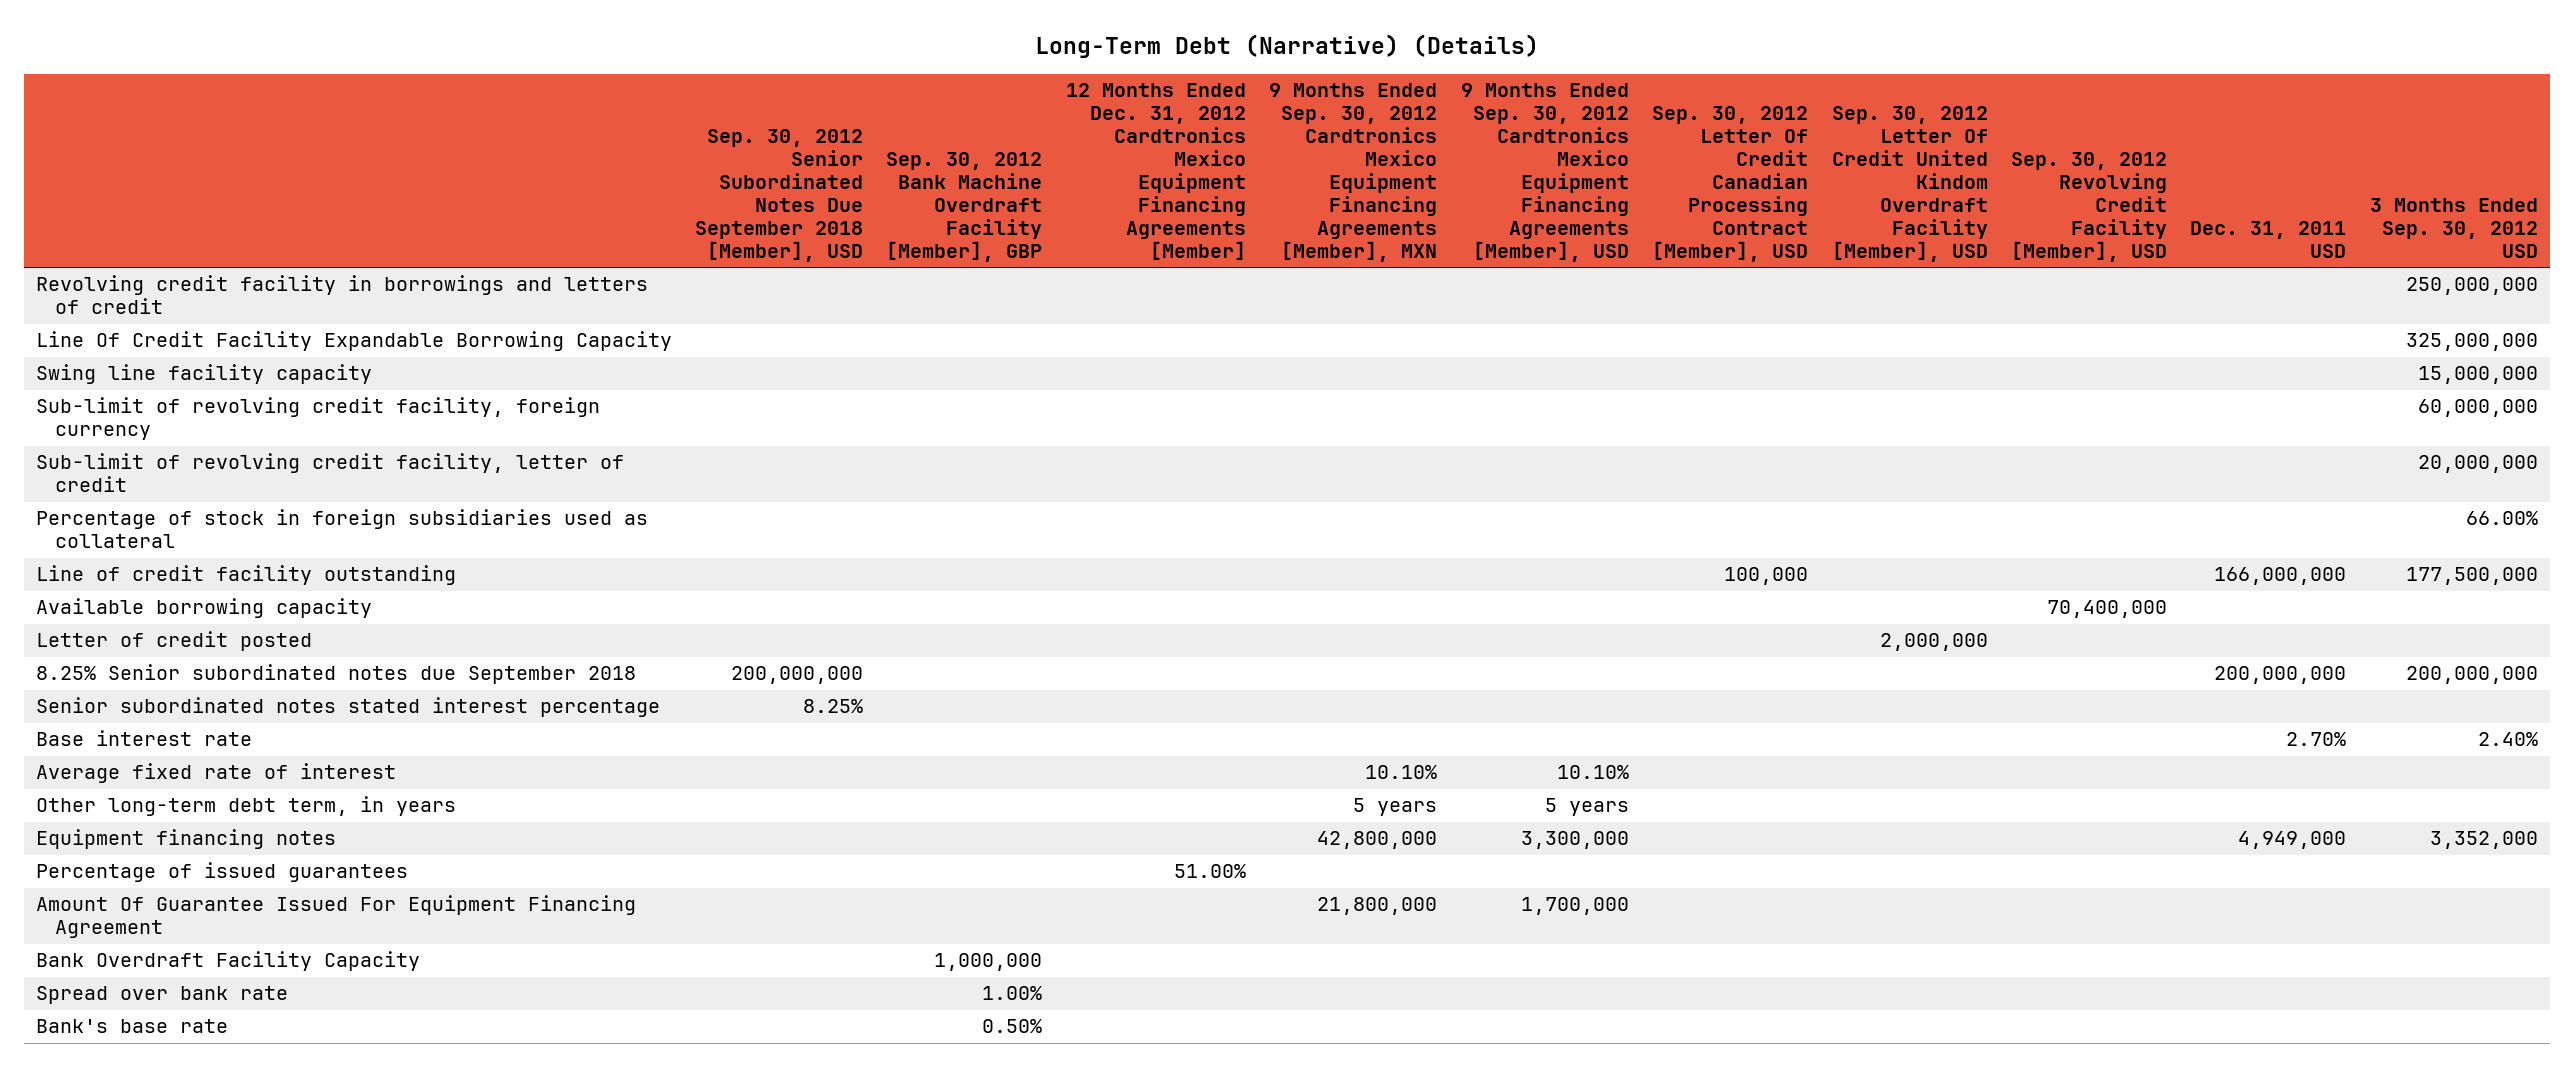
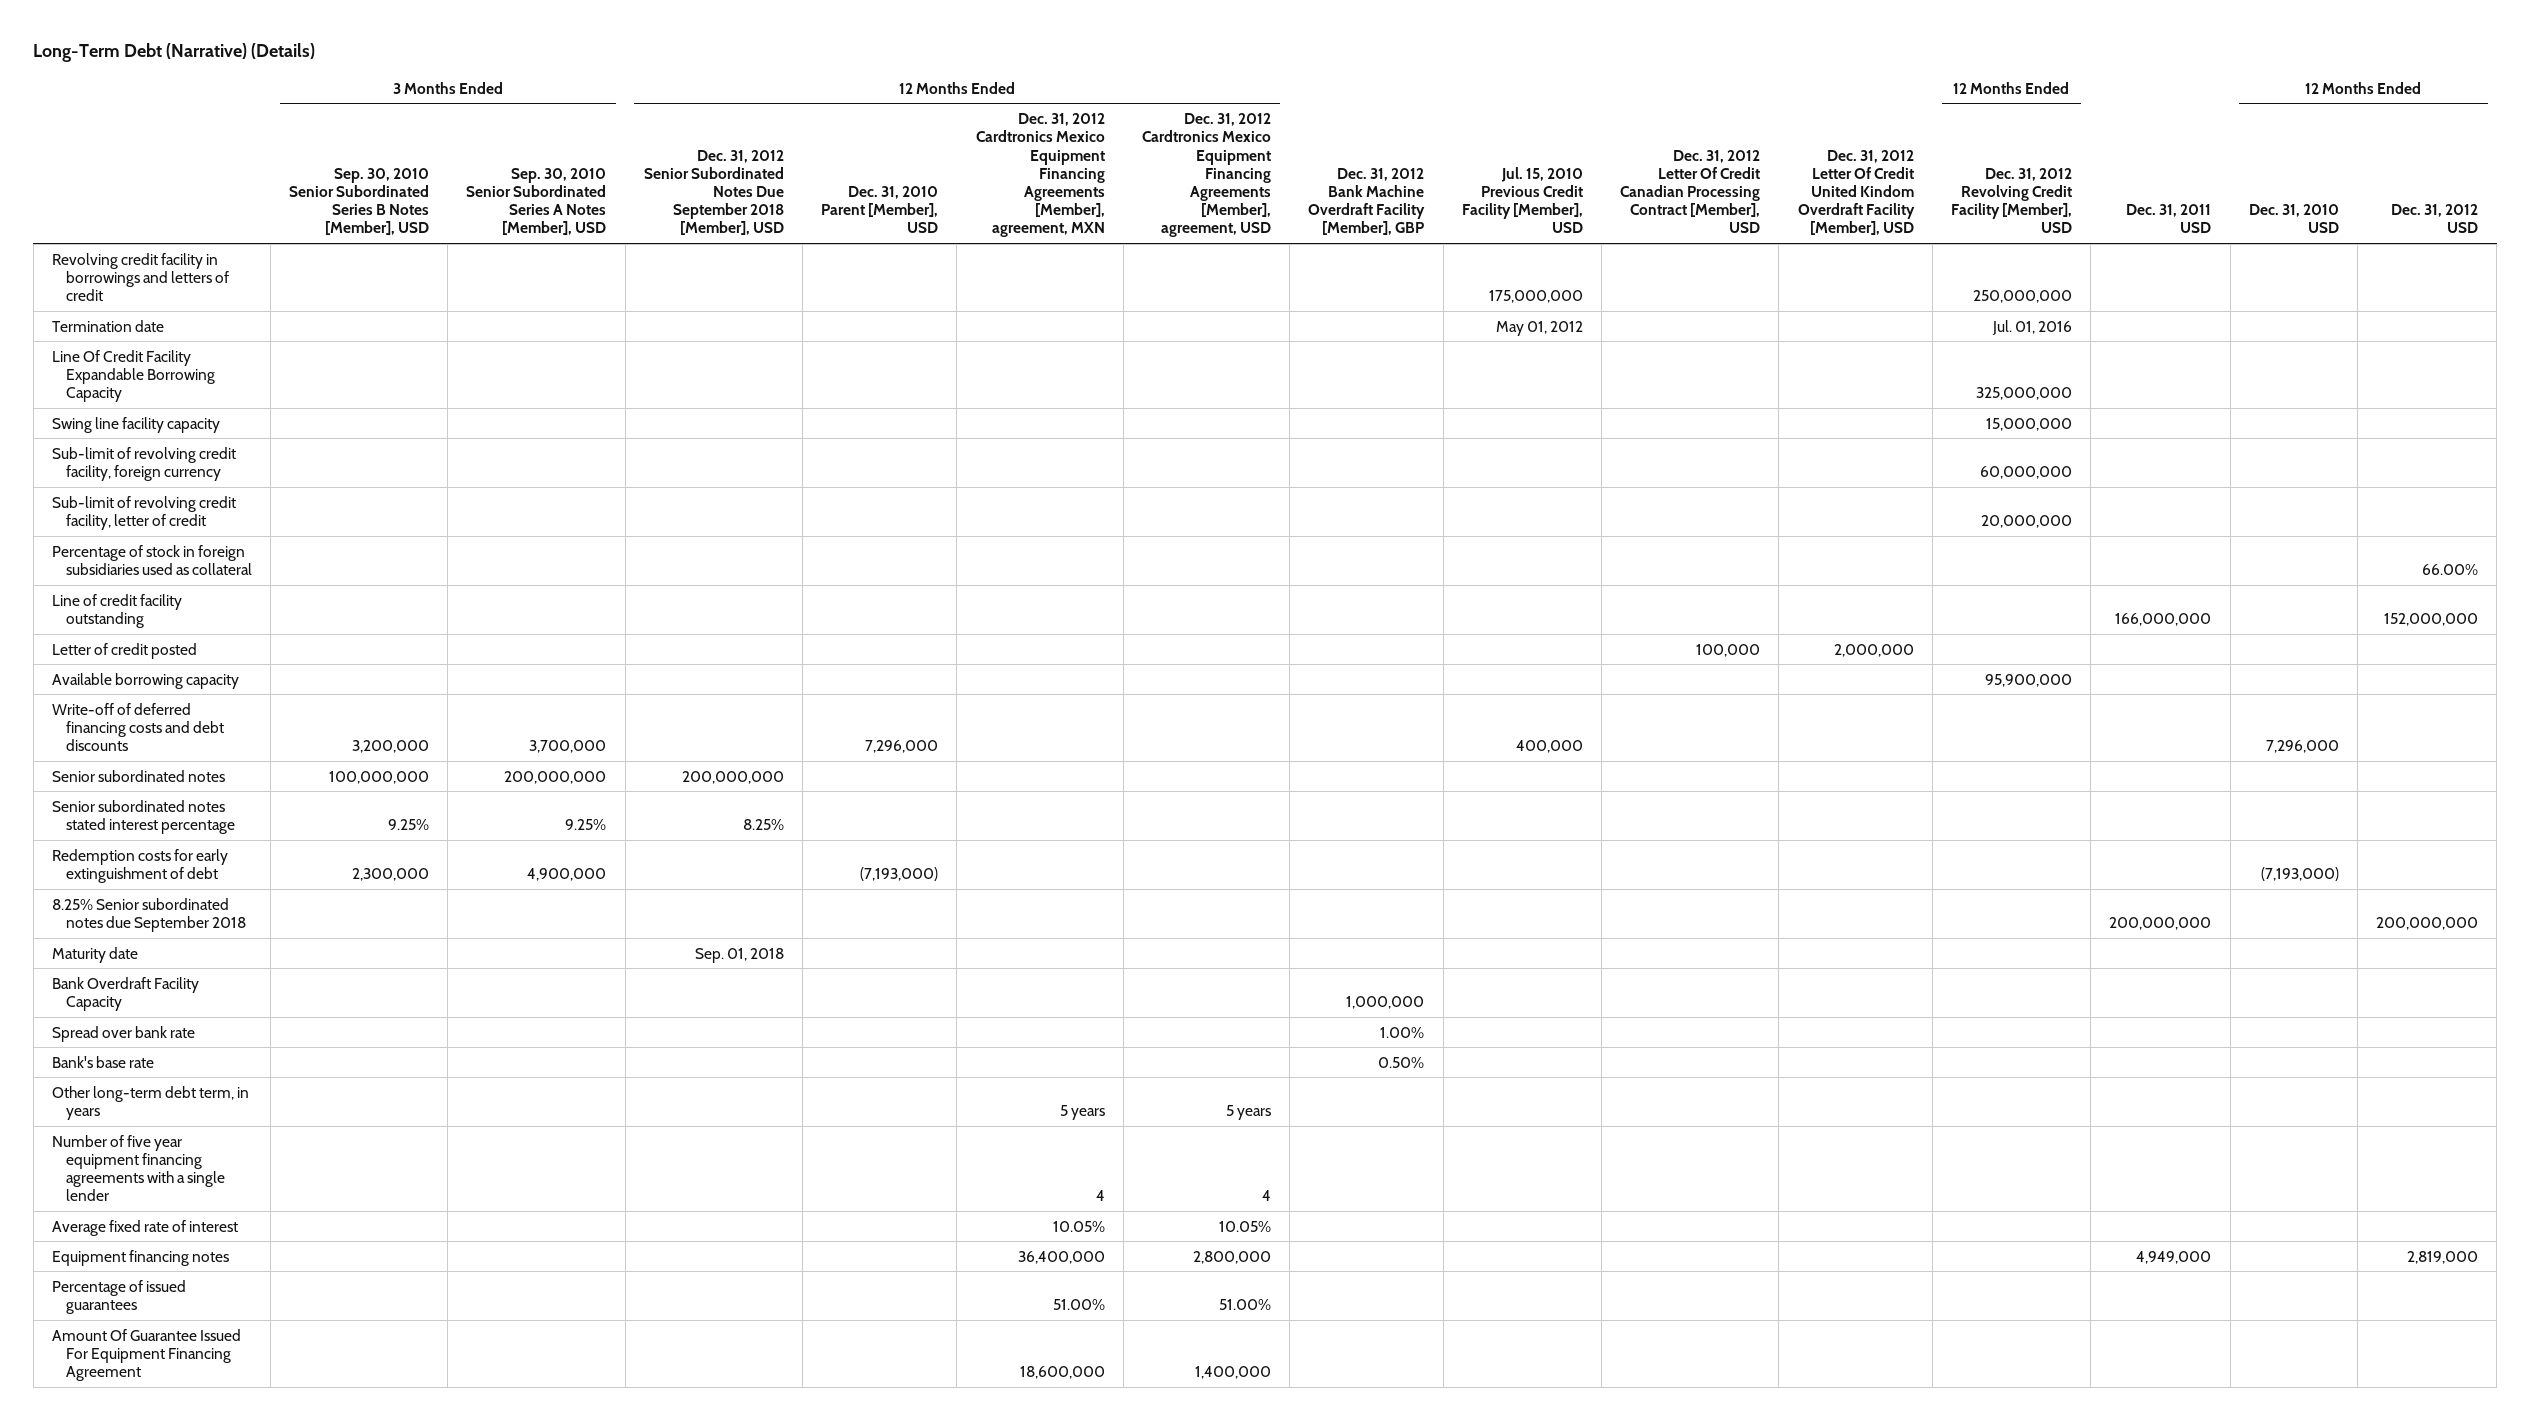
- | Sep. 30, 2012 Senior Subordinated Notes Due September 2018 [Member], USD | Sep. 30, 2012 Bank Machine Overdraft Facility [Member], GBP | 12 Months Ended Dec. 31, 2012 Cardtronics Mexico Equipment Financing Agreements [Member] | 9 Months Ended Sep. 30, 2012 Cardtronics Mexico Equipment Financing Agreements [Member], MXN | 9 Months Ended Sep. 30, 2012 Cardtronics Mexico Equipment Financing Agreements [Member], USD | Sep. 30, 2012 Letter Of Credit Canadian Processing Contract [Member], USD | Sep. 30, 2012 Letter Of Credit United Kindom Overdraft Facility [Member], USD | Sep. 30, 2012 Revolving Credit Facility [Member], USD | Dec. 31, 2011 USD | 3 Months Ended Sep. 30, 2012 USD
+ | 3 Months Ended Sep. 30, 2010 Senior Subordinated Series B Notes [Member], USD | 3 Months Ended Sep. 30, 2010 Senior Subordinated Series A Notes [Member], USD | 12 Months Ended Dec. 31, 2012 Senior Subordinated Notes Due September 2018 [Member], USD | 12 Months Ended Dec. 31, 2010 Parent [Member], USD | 12 Months Ended Dec. 31, 2012 Cardtronics Mexico Equipment Financing Agreements [Member], agreement, MXN | 12 Months Ended Dec. 31, 2012 Cardtronics Mexico Equipment Financing Agreements [Member], agreement, USD | Dec. 31, 2012 Bank Machine Overdraft Facility [Member], GBP | Jul. 15, 2010 Previous Credit Facility [Member], USD | Dec. 31, 2012 Letter Of Credit Canadian Processing Contract [Member], USD | Dec. 31, 2012 Letter Of Credit United Kindom Overdraft Facility [Member], USD | 12 Months Ended Dec. 31, 2012 Revolving Credit Facility [Member], USD | Dec. 31, 2011 USD | 12 Months Ended Dec. 31, 2010 USD | 12 Months Ended Dec. 31, 2012 USD
+ Termination date | | | | | | | | May 01, 2012 | | | Jul. 01, 2016 | | |
moved down: Available borrowing capacity | | | | | | | | | | | 95,900,000 | | |
+ Write-off of deferred financing costs and debt discounts | 3,200,000 | 3,700,000 | | 7,296,000 | | | | 400,000 | | | | | 7,296,000 |
+ Senior subordinated notes | 100,000,000 | 200,000,000 | 200,000,000 | | | | | | | | | | |
- Base interest rate | | | | | | | | | 2.70% | 2.40%
+ Redemption costs for early extinguishment of debt | 2,300,000 | 4,900,000 | | (7,193,000) | | | | | | | | | (7,193,000) |
moved down: 8.25% Senior subordinated notes due September 2018 | | | | | | | | | | | | 200,000,000 | | 200,000,000
+ Maturity date | | | Sep. 01, 2018 | | | | | | | | | | |
moved up: Bank Overdraft Facility Capacity | | | | | | | 1,000,000 | | | | | | |
moved up: Spread over bank rate | | | | | | | 1.00% | | | | | | |
moved up: Bank's base rate | | | | | | | 0.50% | | | | | | |
+ Number of five year equipment financing agreements with a single lender | | | | | 4 | 4 | | | | | | | |
moved down: Average fixed rate of interest | | | | | 10.05% | 10.05% | | | | | | | |

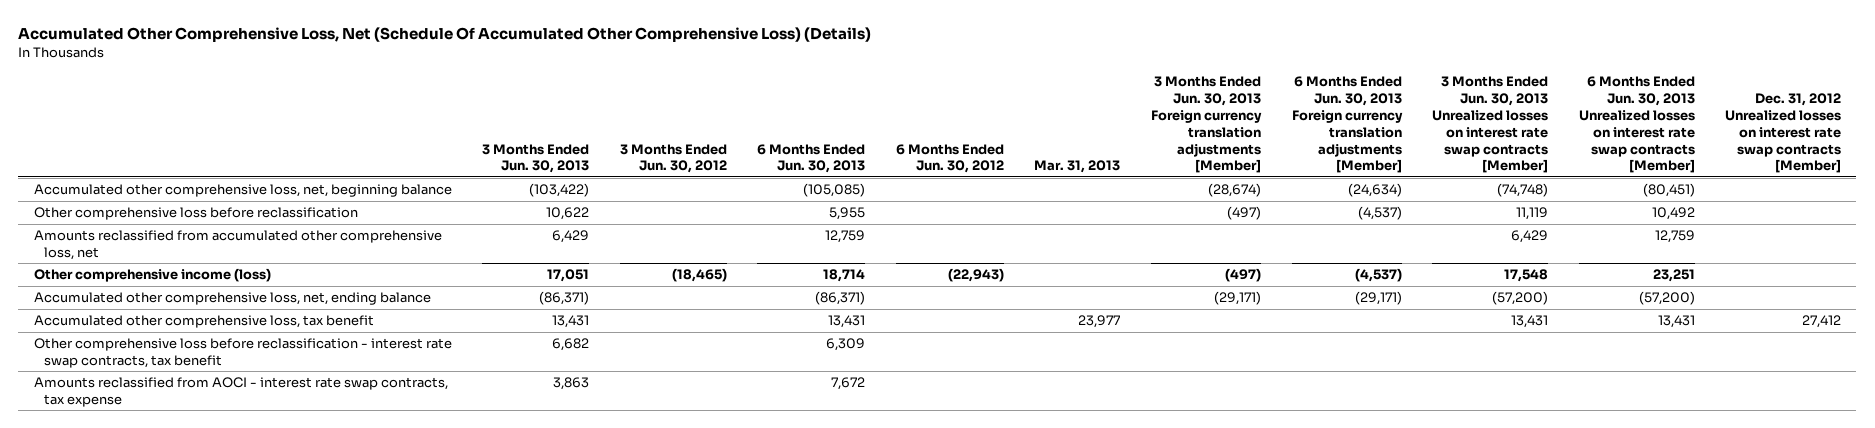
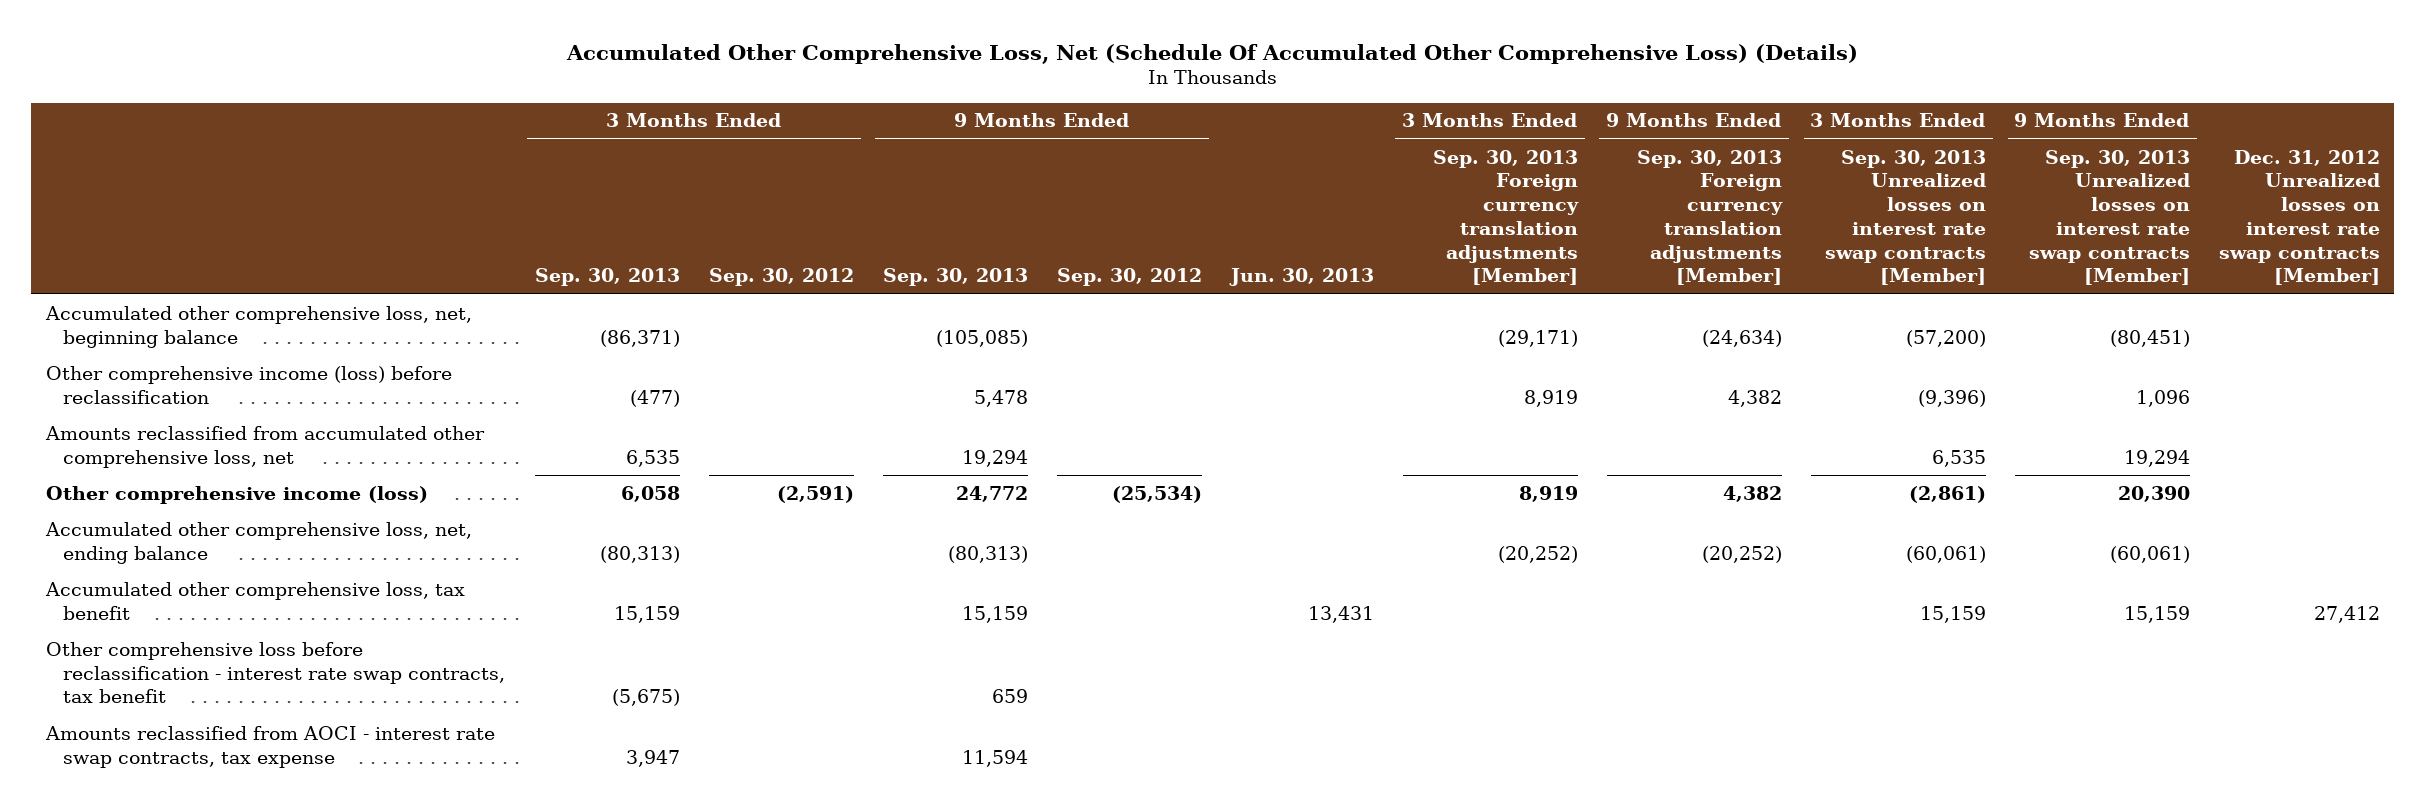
- | 3 Months Ended Jun. 30, 2013 | 3 Months Ended Jun. 30, 2012 | 6 Months Ended Jun. 30, 2013 | 6 Months Ended Jun. 30, 2012 | Mar. 31, 2013 | 3 Months Ended Jun. 30, 2013 Foreign currency translation adjustments [Member] | 6 Months Ended Jun. 30, 2013 Foreign currency translation adjustments [Member] | 3 Months Ended Jun. 30, 2013 Unrealized losses on interest rate swap contracts [Member] | 6 Months Ended Jun. 30, 2013 Unrealized losses on interest rate swap contracts [Member] | Dec. 31, 2012 Unrealized losses on interest rate swap contracts [Member]
+ | 3 Months Ended Sep. 30, 2013 | 3 Months Ended Sep. 30, 2012 | 9 Months Ended Sep. 30, 2013 | 9 Months Ended Sep. 30, 2012 | Jun. 30, 2013 | 3 Months Ended Sep. 30, 2013 Foreign currency translation adjustments [Member] | 9 Months Ended Sep. 30, 2013 Foreign currency translation adjustments [Member] | 3 Months Ended Sep. 30, 2013 Unrealized losses on interest rate swap contracts [Member] | 9 Months Ended Sep. 30, 2013 Unrealized losses on interest rate swap contracts [Member] | Dec. 31, 2012 Unrealized losses on interest rate swap contracts [Member]
- Other comprehensive loss before reclassification | 10,622 | | 5,955 | | | (497) | (4,537) | 11,119 | 10,492 |
+ Other comprehensive income (loss) before reclassification | (477) | | 5,478 | | | 8,919 | 4,382 | (9,396) | 1,096 |

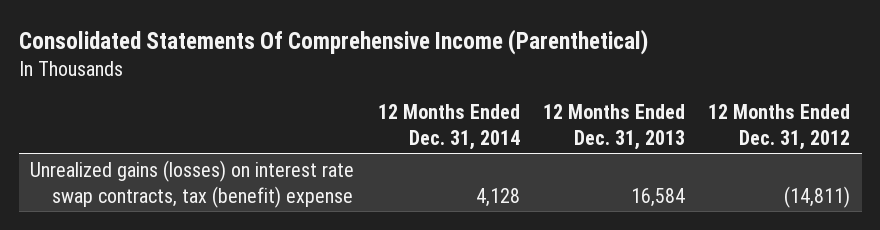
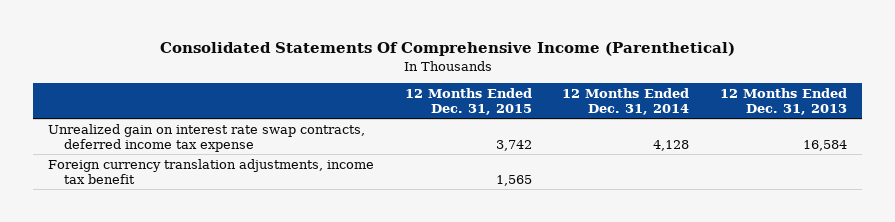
- | 12 Months Ended Dec. 31, 2014 | 12 Months Ended Dec. 31, 2013 | 12 Months Ended Dec. 31, 2012
+ | 12 Months Ended Dec. 31, 2015 | 12 Months Ended Dec. 31, 2014 | 12 Months Ended Dec. 31, 2013
- Unrealized gains (losses) on interest rate swap contracts, tax (benefit) expense | 4,128 | 16,584 | (14,811)
+ Unrealized gain on interest rate swap contracts, deferred income tax expense | 3,742 | 4,128 | 16,584
+ Foreign currency translation adjustments, income tax benefit | 1,565 | |

